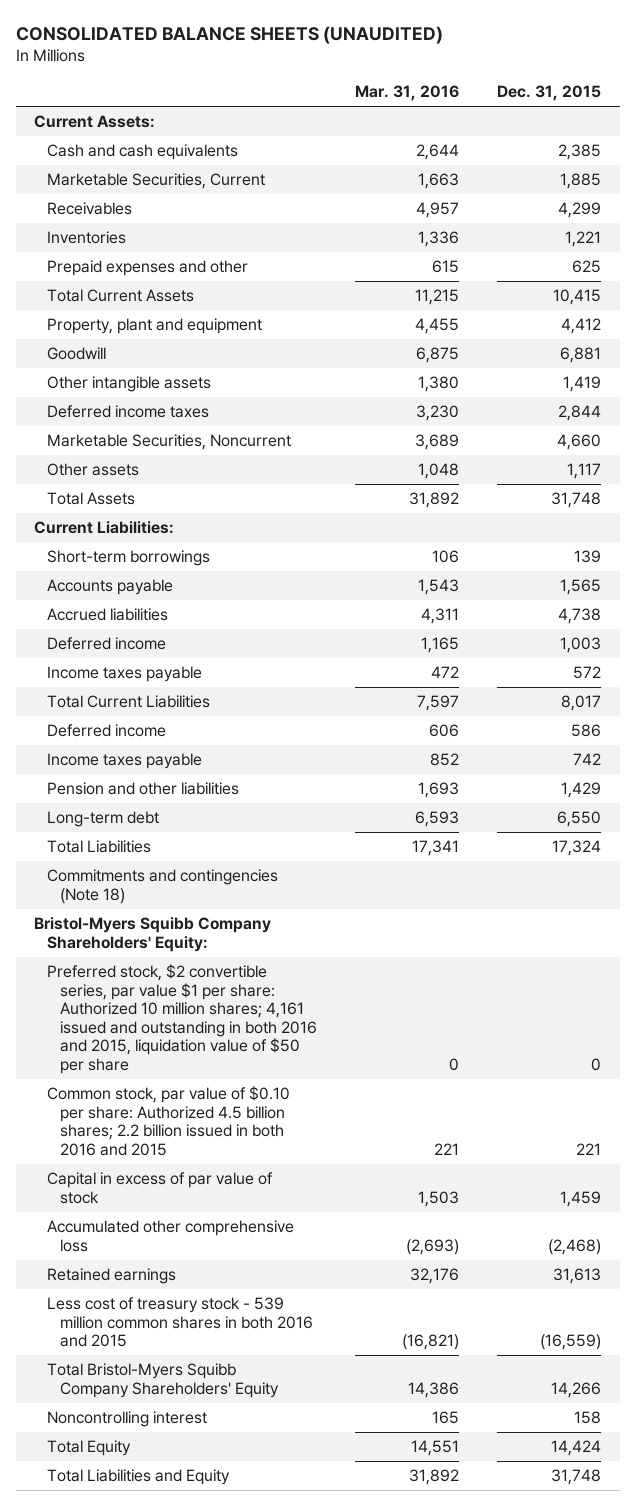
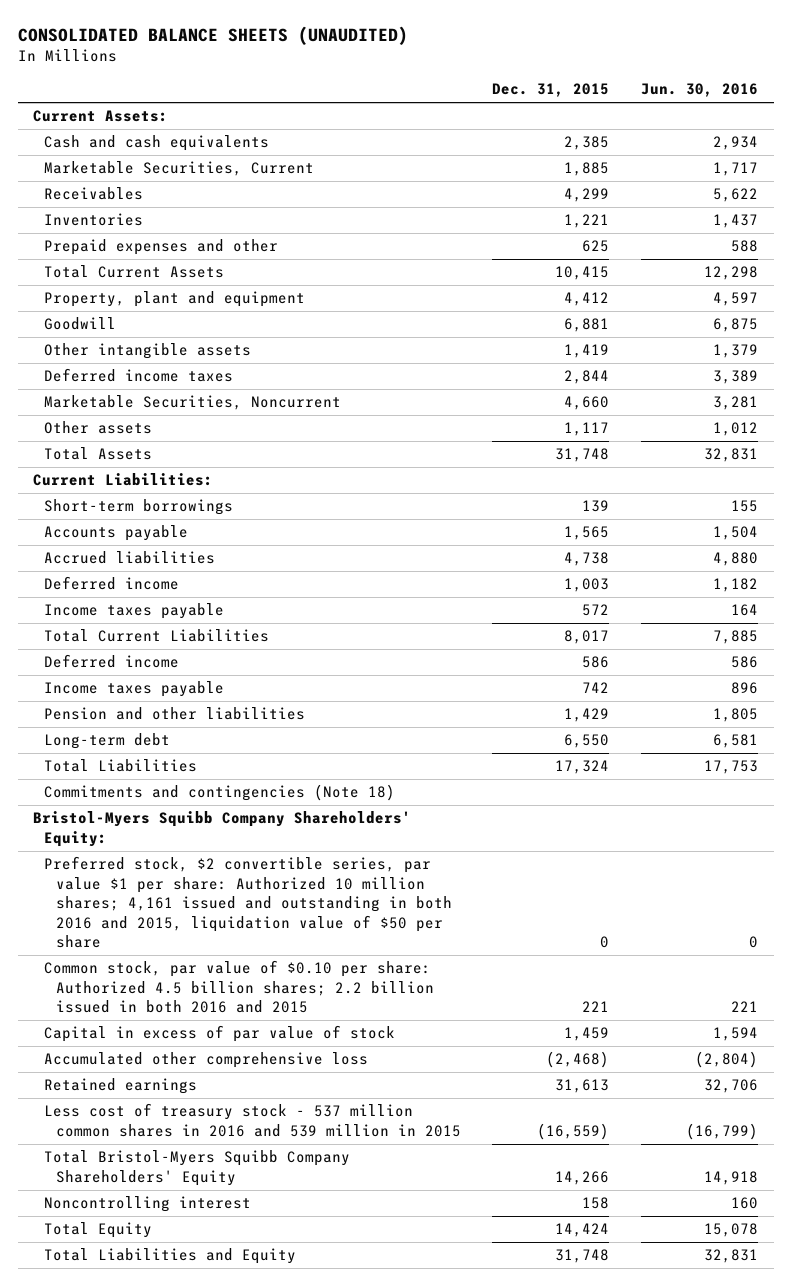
- | Mar. 31, 2016 | Dec. 31, 2015
+ | Dec. 31, 2015 | Jun. 30, 2016
- Less cost of treasury stock - 539 million common shares in both 2016 and 2015 | (16,821) | (16,559)
+ Less cost of treasury stock - 537 million common shares in 2016 and 539 million in 2015 | (16,559) | (16,799)

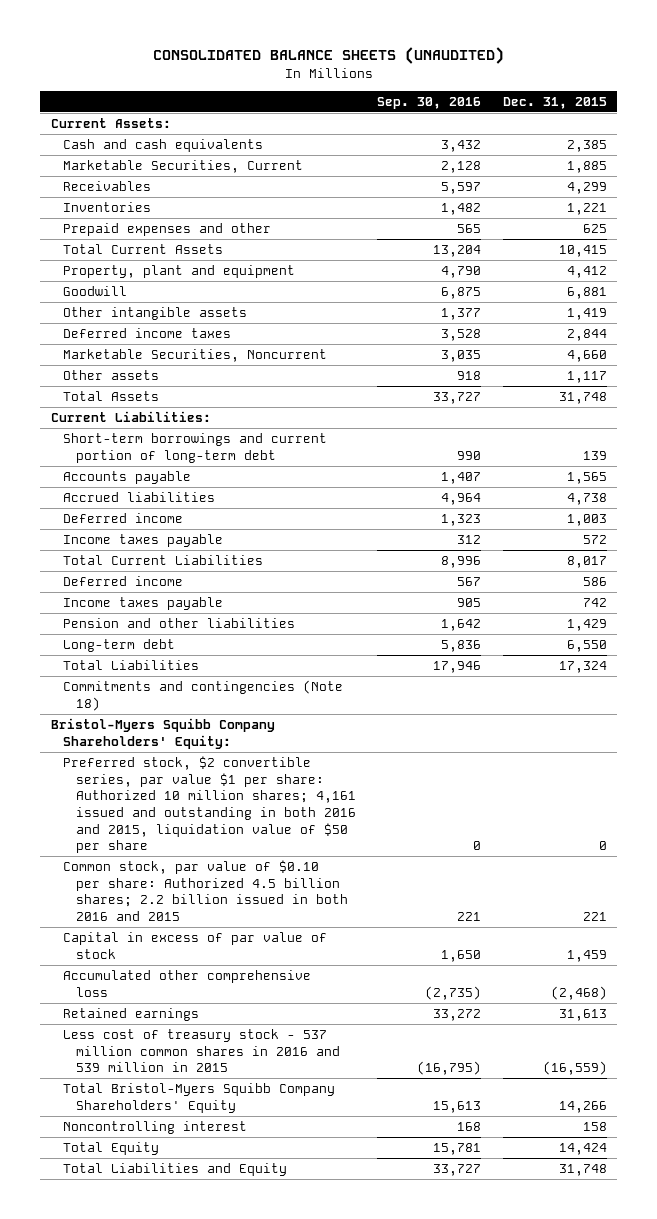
- | Dec. 31, 2015 | Jun. 30, 2016
+ | Sep. 30, 2016 | Dec. 31, 2015
- Short-term borrowings | 139 | 155
+ Short-term borrowings and current portion of long-term debt | 990 | 139

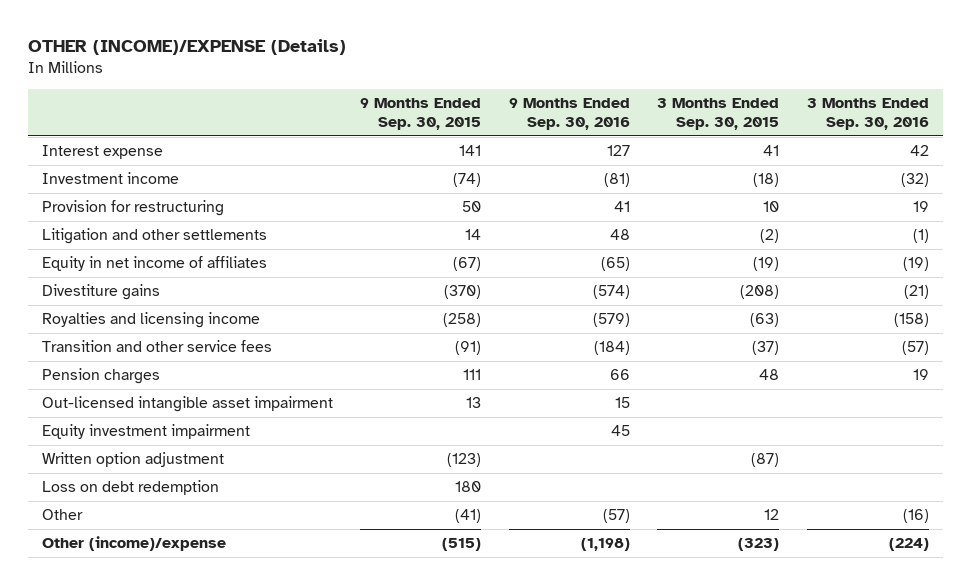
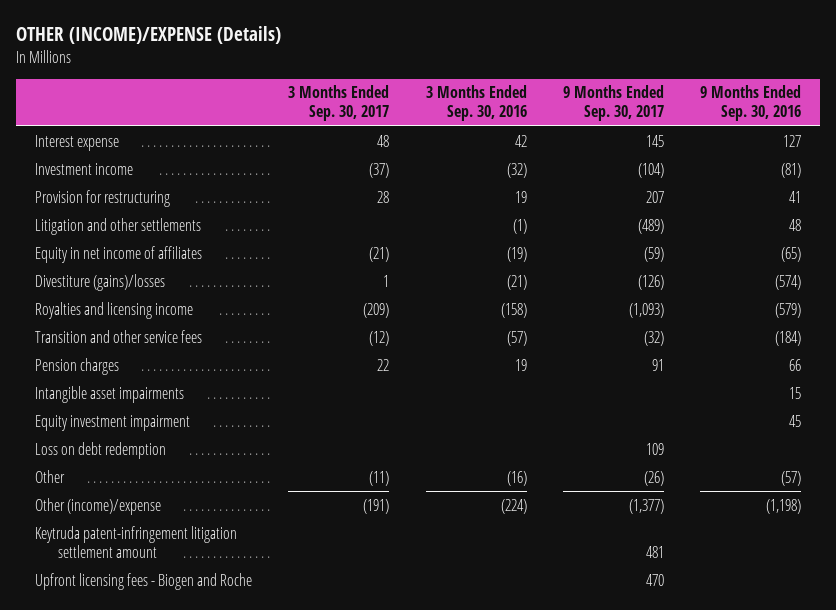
- | 9 Months Ended Sep. 30, 2015 | 9 Months Ended Sep. 30, 2016 | 3 Months Ended Sep. 30, 2015 | 3 Months Ended Sep. 30, 2016
+ | 3 Months Ended Sep. 30, 2017 | 3 Months Ended Sep. 30, 2016 | 9 Months Ended Sep. 30, 2017 | 9 Months Ended Sep. 30, 2016
- Divestiture gains | (370) | (574) | (208) | (21)
+ Divestiture (gains)/losses | 1 | (21) | (126) | (574)
- Out-licensed intangible asset impairment | 13 | 15 | |
+ Intangible asset impairments | | | | 15
- Written option adjustment | (123) | | (87) |
+ Keytruda patent-infringement litigation settlement amount | | | 481 |
+ Upfront licensing fees - Biogen and Roche | | | 470 |

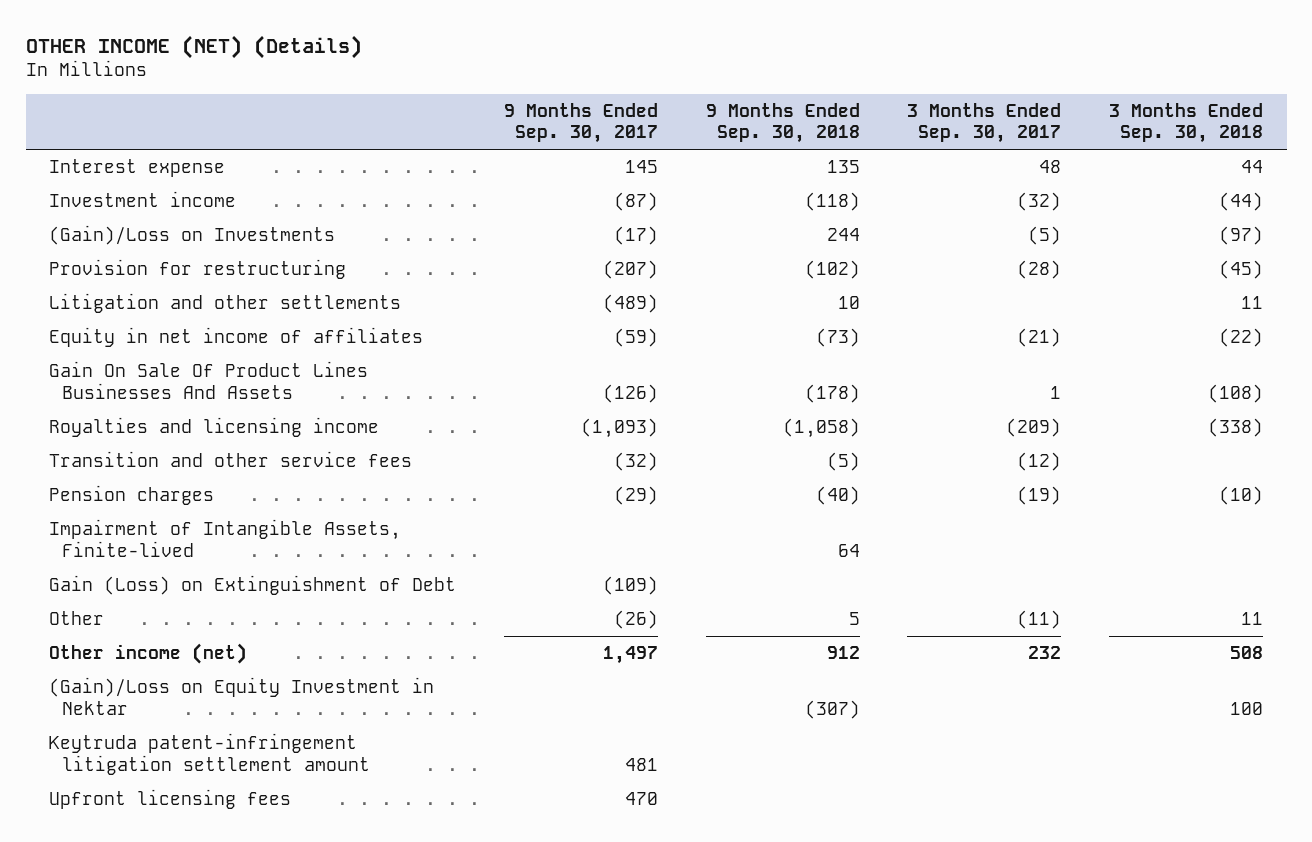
- OTHER (INCOME)/EXPENSE (Details)
+ OTHER INCOME (NET) (Details)
- | 3 Months Ended Sep. 30, 2017 | 3 Months Ended Sep. 30, 2016 | 9 Months Ended Sep. 30, 2017 | 9 Months Ended Sep. 30, 2016
+ | 9 Months Ended Sep. 30, 2017 | 9 Months Ended Sep. 30, 2018 | 3 Months Ended Sep. 30, 2017 | 3 Months Ended Sep. 30, 2018
- Investment income | (37) | (32) | (104) | (81)
- Provision for restructuring | 28 | 19 | 207 | 41
+ Investment income | (87) | (118) | (32) | (44)
+ (Gain)/Loss on Investments | (17) | 244 | (5) | (97)
+ Provision for restructuring | (207) | (102) | (28) | (45)
- Divestiture (gains)/losses | 1 | (21) | (126) | (574)
+ Gain On Sale Of Product Lines Businesses And Assets | (126) | (178) | 1 | (108)
- Pension charges | 22 | 19 | 91 | 66
- Intangible asset impairments | | | | 15
- Equity investment impairment | | | | 45
- Loss on debt redemption | | | 109 |
+ Pension charges | (29) | (40) | (19) | (10)
+ Impairment of Intangible Assets, Finite-lived | | 64 | |
+ Gain (Loss) on Extinguishment of Debt | (109) | | |
- Other (income)/expense | (191) | (224) | (1,377) | (1,198)
+ Other income (net) | 1,497 | 912 | 232 | 508
+ (Gain)/Loss on Equity Investment in Nektar | | (307) | | 100
- Upfront licensing fees - Biogen and Roche | | | 470 |
+ Upfront licensing fees | 470 | | |

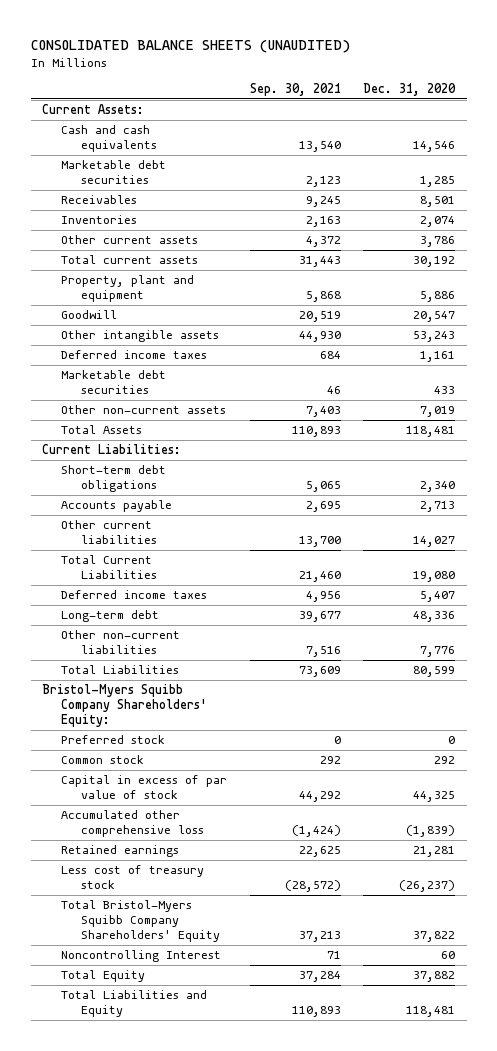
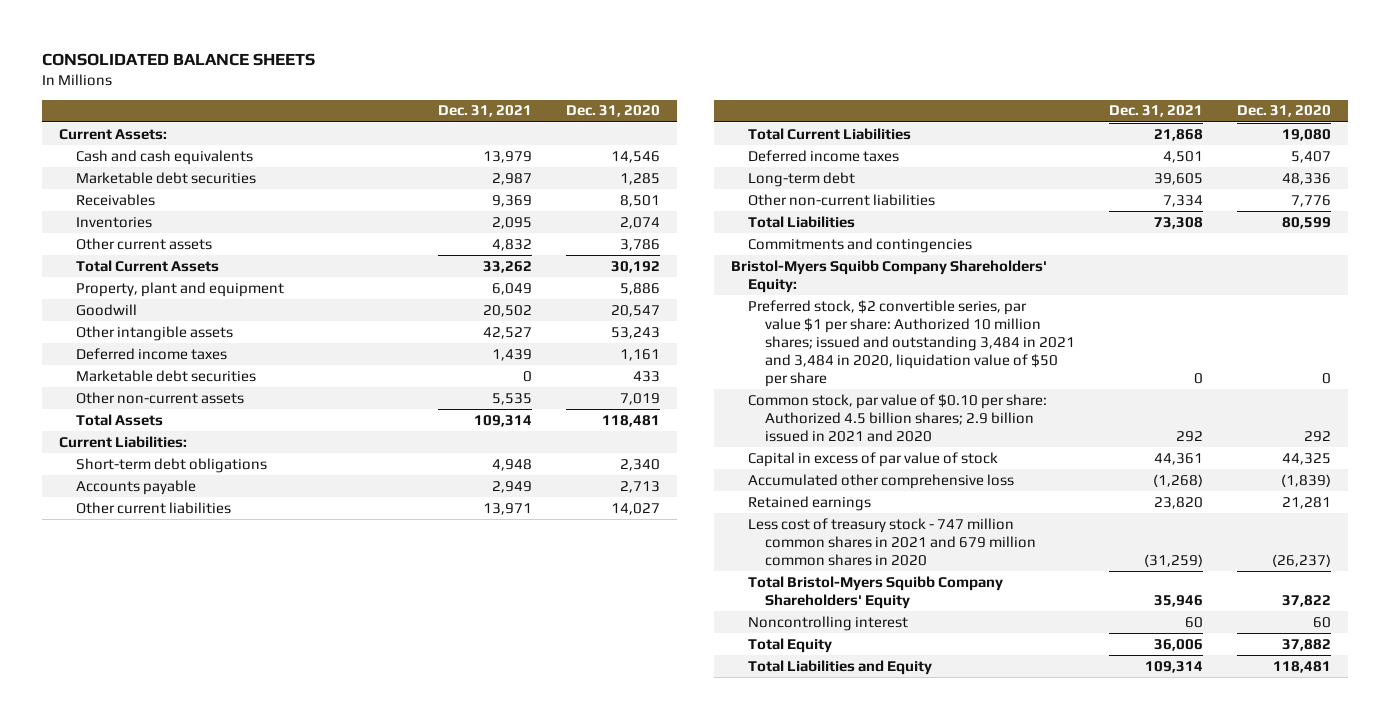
- CONSOLIDATED BALANCE SHEETS (UNAUDITED)
+ CONSOLIDATED BALANCE SHEETS
- | Sep. 30, 2021 | Dec. 31, 2020
+ | Dec. 31, 2021 | Dec. 31, 2020
- Total current assets | 31,443 | 30,192
+ Total Current Assets | 33,262 | 30,192
+ Commitments and contingencies
- Preferred stock | 0 | 0
- Common stock | 292 | 292
+ Preferred stock, $2 convertible series, par value $1 per share: Authorized 10 million shares; issued and outstanding 3,484 in 2021 and 3,484 in 2020, liquidation value of $50 per share | 0 | 0
+ Common stock, par value of $0.10 per share: Authorized 4.5 billion shares; 2.9 billion issued in 2021 and 2020 | 292 | 292
- Less cost of treasury stock | (28,572) | (26,237)
+ Less cost of treasury stock - 747 million common shares in 2021 and 679 million common shares in 2020 | (31,259) | (26,237)
- Noncontrolling Interest | 71 | 60
+ Noncontrolling interest | 60 | 60

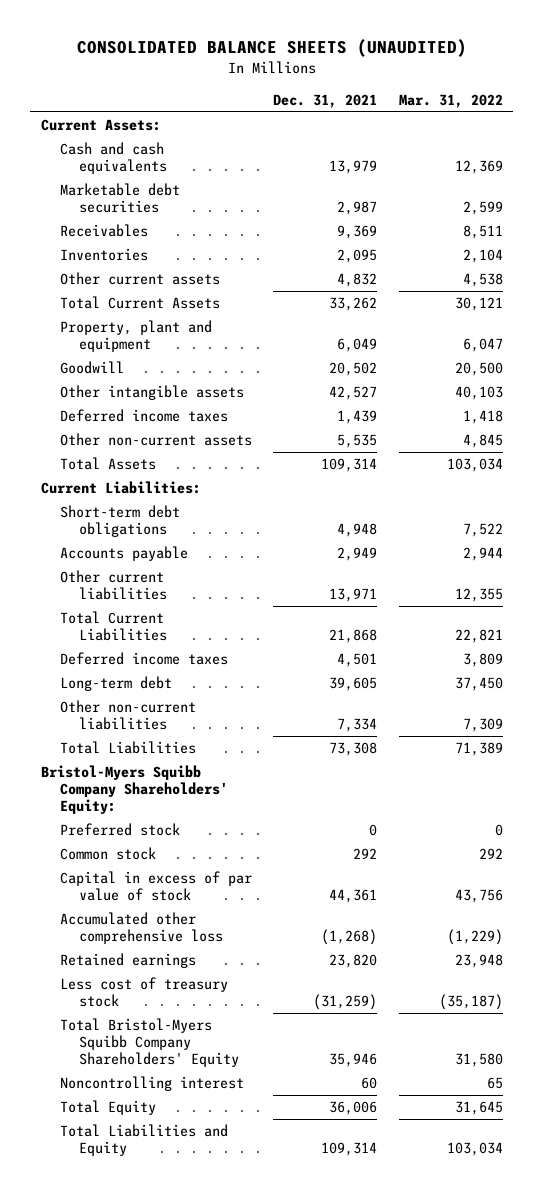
- CONSOLIDATED BALANCE SHEETS
+ CONSOLIDATED BALANCE SHEETS (UNAUDITED)
- | Dec. 31, 2021 | Dec. 31, 2020
+ | Dec. 31, 2021 | Mar. 31, 2022
- Marketable debt securities | 0 | 433
- Commitments and contingencies
- Preferred stock, $2 convertible series, par value $1 per share: Authorized 10 million shares; issued and outstanding 3,484 in 2021 and 3,484 in 2020, liquidation value of $50 per share | 0 | 0
- Common stock, par value of $0.10 per share: Authorized 4.5 billion shares; 2.9 billion issued in 2021 and 2020 | 292 | 292
+ Preferred stock | 0 | 0
+ Common stock | 292 | 292
- Less cost of treasury stock - 747 million common shares in 2021 and 679 million common shares in 2020 | (31,259) | (26,237)
+ Less cost of treasury stock | (31,259) | (35,187)

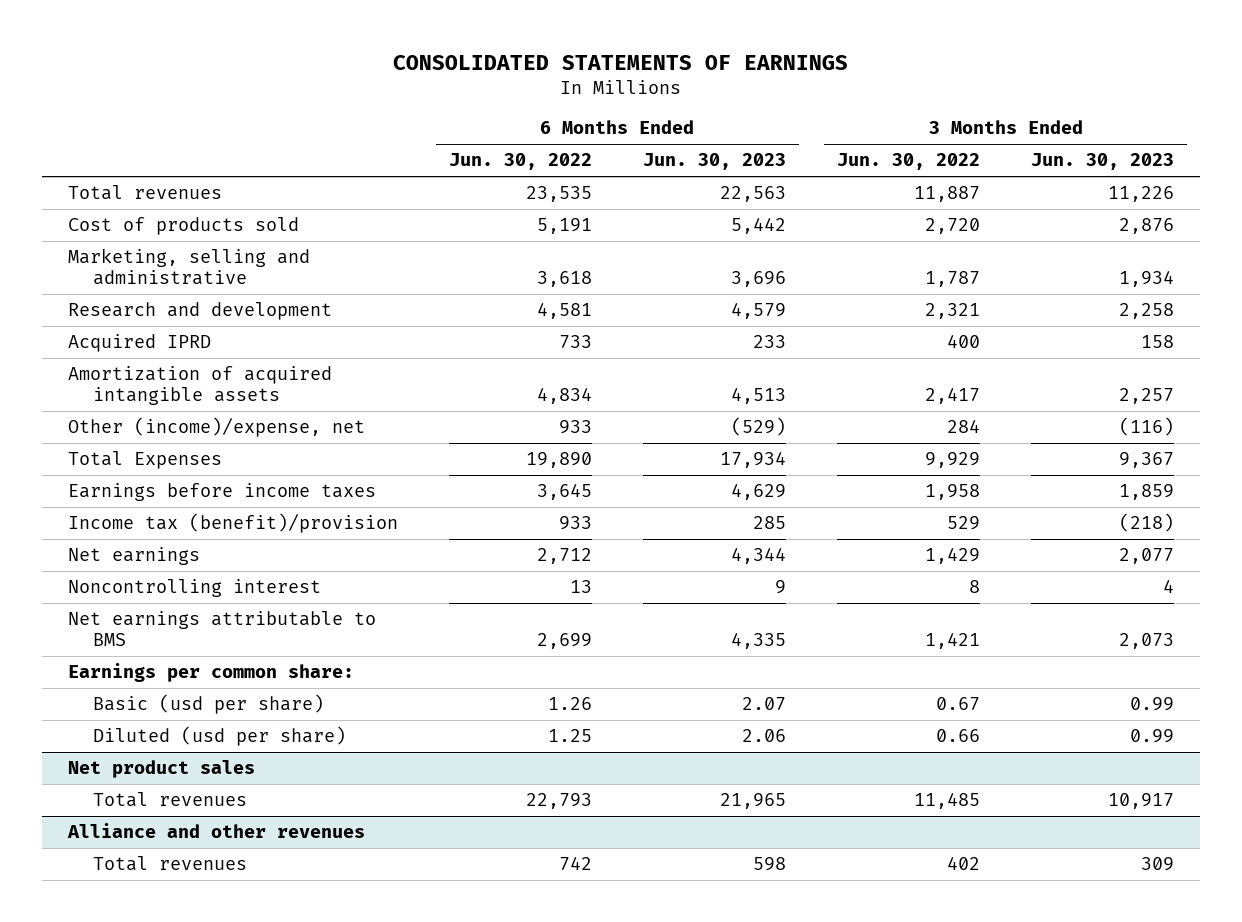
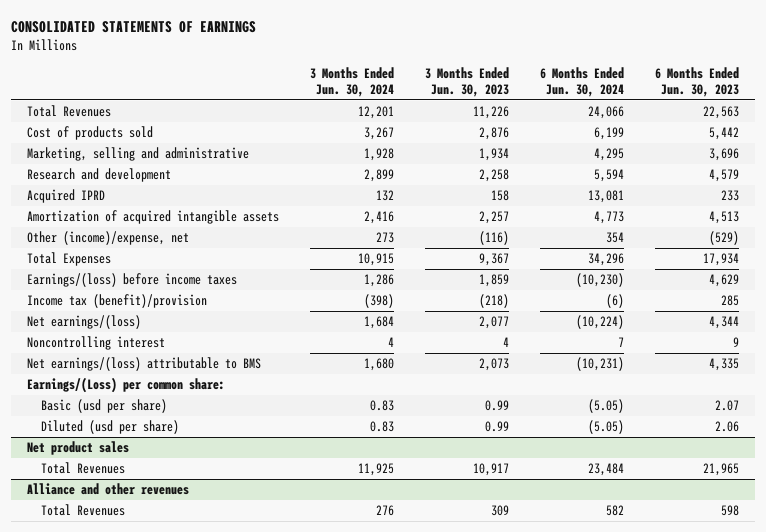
- | 6 Months Ended Jun. 30, 2022 | 6 Months Ended Jun. 30, 2023 | 3 Months Ended Jun. 30, 2022 | 3 Months Ended Jun. 30, 2023
+ | 3 Months Ended Jun. 30, 2024 | 3 Months Ended Jun. 30, 2023 | 6 Months Ended Jun. 30, 2024 | 6 Months Ended Jun. 30, 2023
- Total revenues | 23,535 | 22,563 | 11,887 | 11,226
+ Total Revenues | 12,201 | 11,226 | 24,066 | 22,563
- Earnings before income taxes | 3,645 | 4,629 | 1,958 | 1,859
+ Earnings/(loss) before income taxes | 1,286 | 1,859 | (10,230) | 4,629
- Net earnings | 2,712 | 4,344 | 1,429 | 2,077
+ Net earnings/(loss) | 1,684 | 2,077 | (10,224) | 4,344
- Net earnings attributable to BMS | 2,699 | 4,335 | 1,421 | 2,073
- Earnings per common share:
+ Net earnings/(loss) attributable to BMS | 1,680 | 2,073 | (10,231) | 4,335
+ Earnings/(Loss) per common share:
@ Net product sales
- Total revenues | 22,793 | 21,965 | 11,485 | 10,917
+ Total Revenues | 11,925 | 10,917 | 23,484 | 21,965
@ Alliance and other revenues
- Total revenues | 742 | 598 | 402 | 309
+ Total Revenues | 276 | 309 | 582 | 598

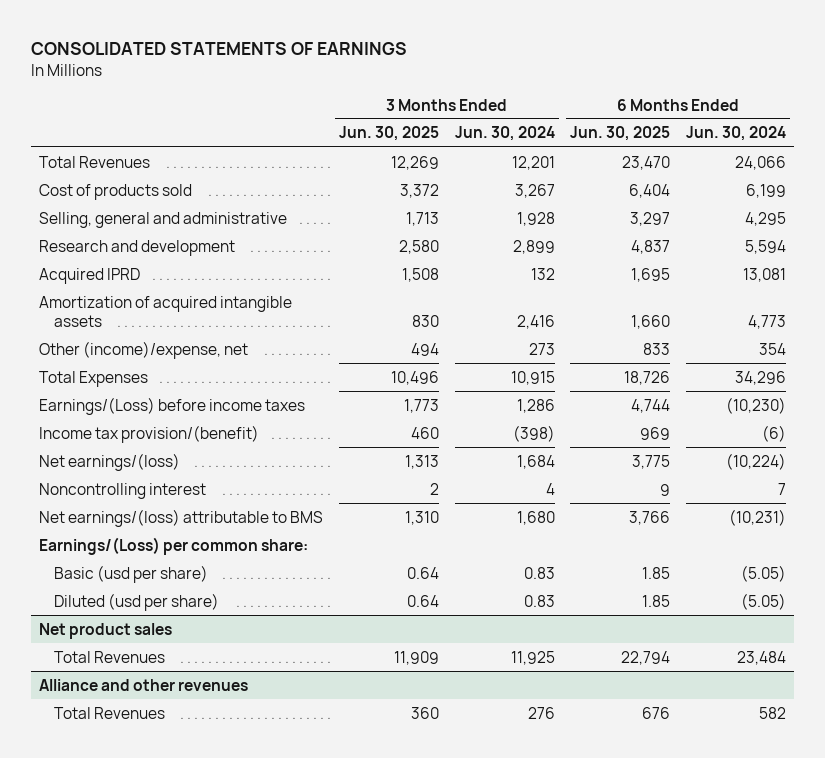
- | 3 Months Ended Jun. 30, 2024 | 3 Months Ended Jun. 30, 2023 | 6 Months Ended Jun. 30, 2024 | 6 Months Ended Jun. 30, 2023
+ | 3 Months Ended Jun. 30, 2025 | 3 Months Ended Jun. 30, 2024 | 6 Months Ended Jun. 30, 2025 | 6 Months Ended Jun. 30, 2024
- Marketing, selling and administrative | 1,928 | 1,934 | 4,295 | 3,696
+ Selling, general and administrative | 1,713 | 1,928 | 3,297 | 4,295
- Earnings/(loss) before income taxes | 1,286 | 1,859 | (10,230) | 4,629
- Income tax (benefit)/provision | (398) | (218) | (6) | 285
+ Earnings/(Loss) before income taxes | 1,773 | 1,286 | 4,744 | (10,230)
+ Income tax provision/(benefit) | 460 | (398) | 969 | (6)

